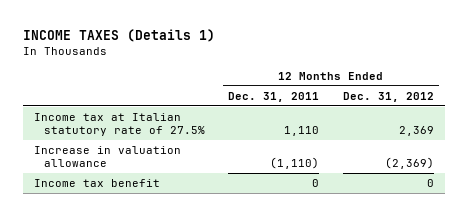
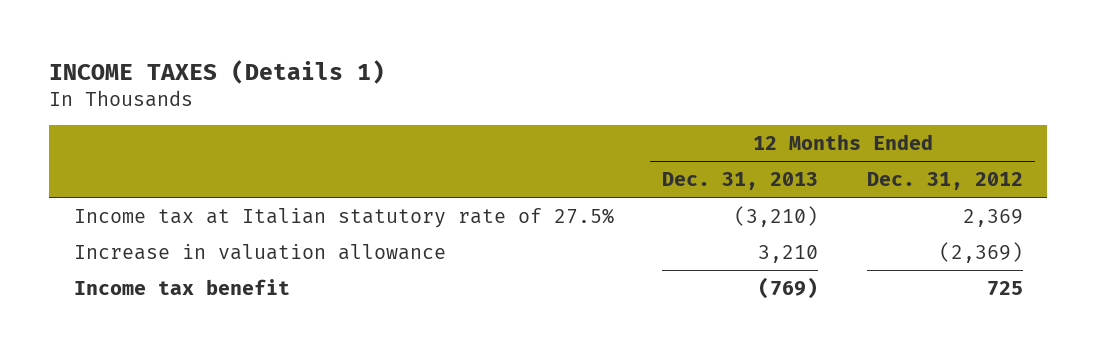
- | 12 Months Ended Dec. 31, 2011 | 12 Months Ended Dec. 31, 2012
+ | 12 Months Ended Dec. 31, 2013 | 12 Months Ended Dec. 31, 2012
- Income tax benefit | 0 | 0
+ Income tax benefit | (769) | 725

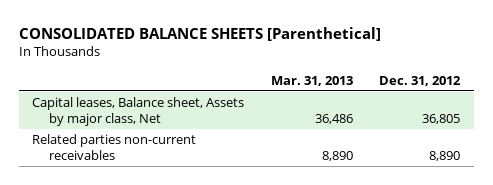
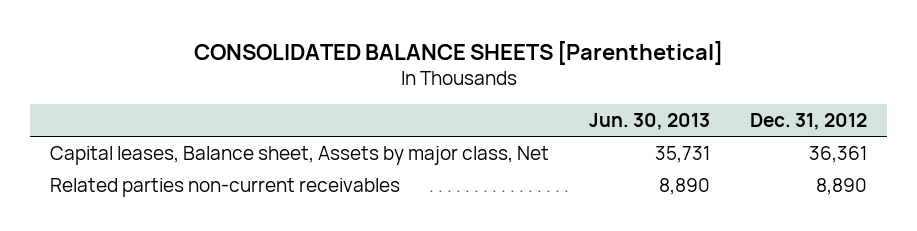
- | Mar. 31, 2013 | Dec. 31, 2012
+ | Jun. 30, 2013 | Dec. 31, 2012
- Capital leases, Balance sheet, Assets by major class, Net | 36,486 | 36,805
+ Capital leases, Balance sheet, Assets by major class, Net | 35,731 | 36,361

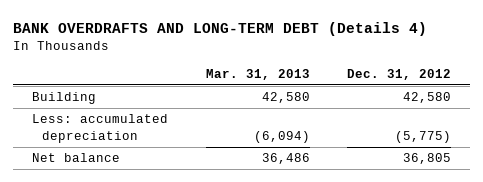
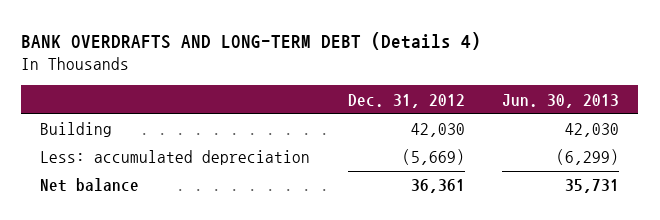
- | Mar. 31, 2013 | Dec. 31, 2012
+ | Dec. 31, 2012 | Jun. 30, 2013
- Building | 42,580 | 42,580
- Less: accumulated depreciation | (6,094) | (5,775)
- Net balance | 36,486 | 36,805
+ Building | 42,030 | 42,030
+ Less: accumulated depreciation | (5,669) | (6,299)
+ Net balance | 36,361 | 35,731

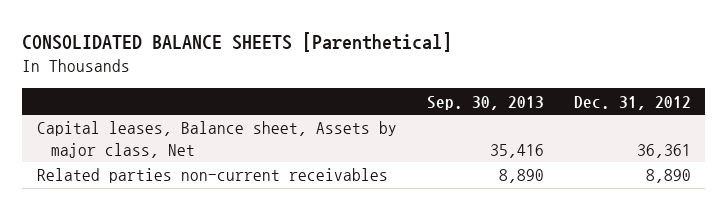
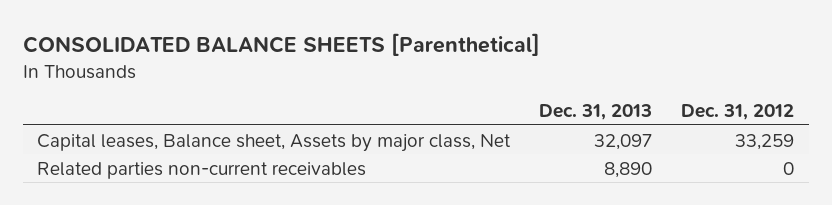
- | Sep. 30, 2013 | Dec. 31, 2012
+ | Dec. 31, 2013 | Dec. 31, 2012
- Capital leases, Balance sheet, Assets by major class, Net | 35,416 | 36,361
- Related parties non-current receivables | 8,890 | 8,890
+ Capital leases, Balance sheet, Assets by major class, Net | 32,097 | 33,259
+ Related parties non-current receivables | 8,890 | 0

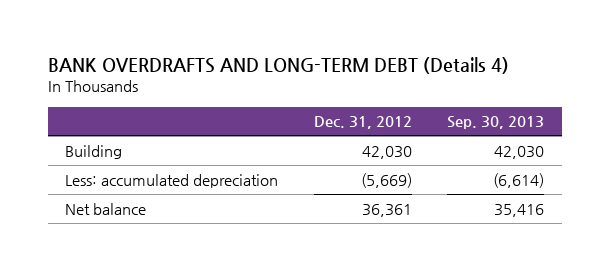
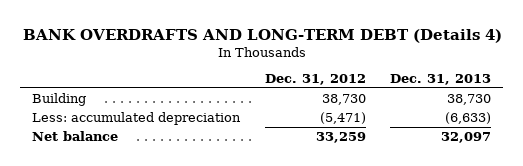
- | Dec. 31, 2012 | Sep. 30, 2013
+ | Dec. 31, 2012 | Dec. 31, 2013
- Building | 42,030 | 42,030
- Less: accumulated depreciation | (5,669) | (6,614)
- Net balance | 36,361 | 35,416
+ Building | 38,730 | 38,730
+ Less: accumulated depreciation | (5,471) | (6,633)
+ Net balance | 33,259 | 32,097

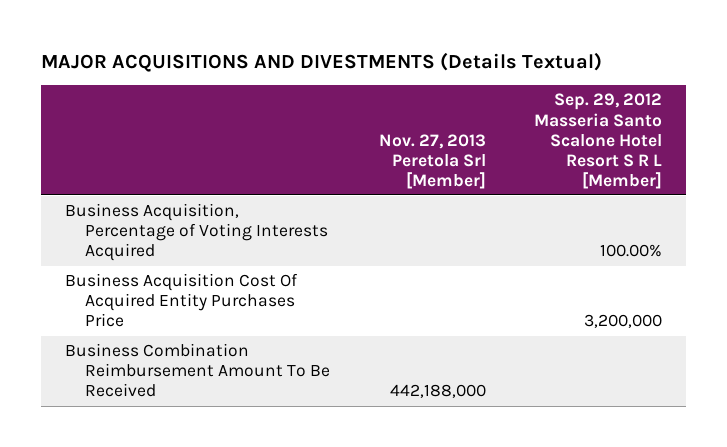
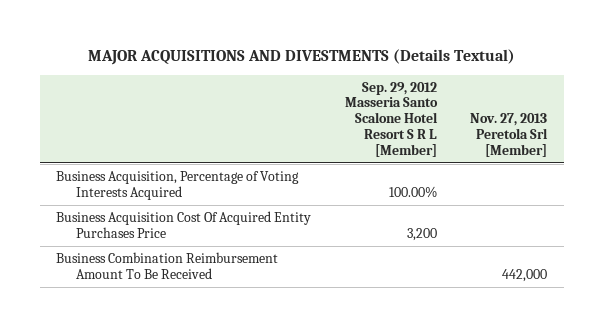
- | Nov. 27, 2013 Peretola Srl [Member] | Sep. 29, 2012 Masseria Santo Scalone Hotel Resort S R L [Member]
+ | Sep. 29, 2012 Masseria Santo Scalone Hotel Resort S R L [Member] | Nov. 27, 2013 Peretola Srl [Member]
- Business Acquisition Cost Of Acquired Entity Purchases Price | | 3,200,000
- Business Combination Reimbursement Amount To Be Received | 442,188,000 |
+ Business Acquisition Cost Of Acquired Entity Purchases Price | 3,200 |
+ Business Combination Reimbursement Amount To Be Received | | 442,000

